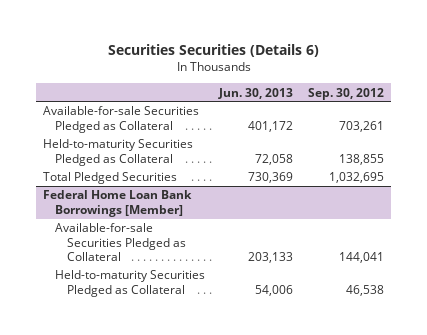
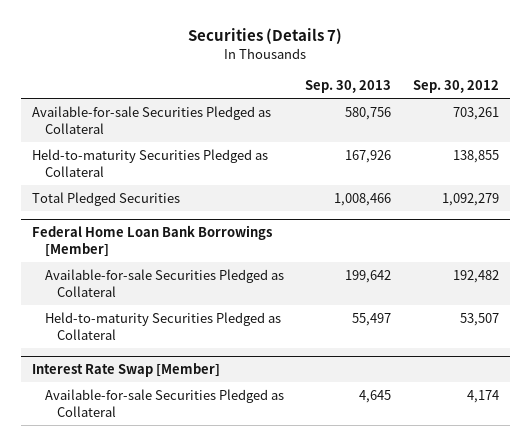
- Securities Securities (Details 6)
+ Securities (Details 7)
- | Jun. 30, 2013 | Sep. 30, 2012
+ | Sep. 30, 2013 | Sep. 30, 2012
- Total Pledged Securities | 730,369 | 1,032,695
+ Total Pledged Securities | 1,008,466 | 1,092,279
@ Federal Home Loan Bank Borrowings [Member]
- Available-for-sale Securities Pledged as Collateral | 203,133 | 144,041
- Held-to-maturity Securities Pledged as Collateral | 54,006 | 46,538
+ Available-for-sale Securities Pledged as Collateral | 199,642 | 192,482
+ Held-to-maturity Securities Pledged as Collateral | 55,497 | 53,507
+ Interest Rate Swap [Member]
+ Available-for-sale Securities Pledged as Collateral | 4,645 | 4,174

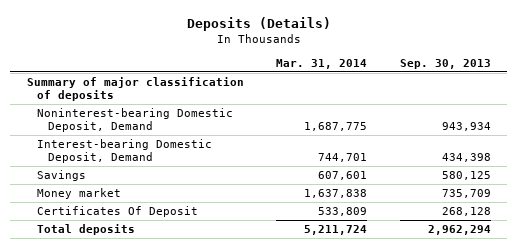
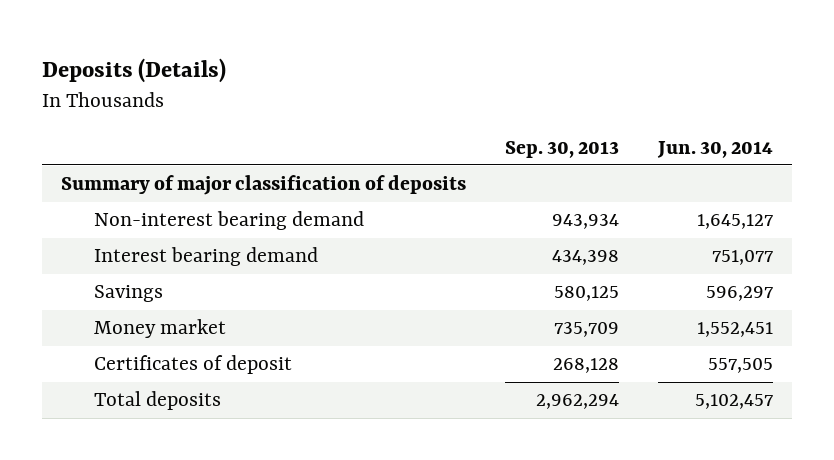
- | Mar. 31, 2014 | Sep. 30, 2013
+ | Sep. 30, 2013 | Jun. 30, 2014
- Noninterest-bearing Domestic Deposit, Demand | 1,687,775 | 943,934
- Interest-bearing Domestic Deposit, Demand | 744,701 | 434,398
+ Non-interest bearing demand | 943,934 | 1,645,127
+ Interest bearing demand | 434,398 | 751,077
- Certificates Of Deposit | 533,809 | 268,128
+ Certificates of deposit | 268,128 | 557,505

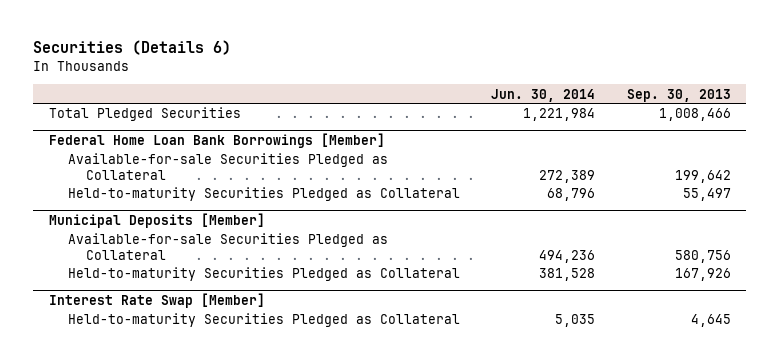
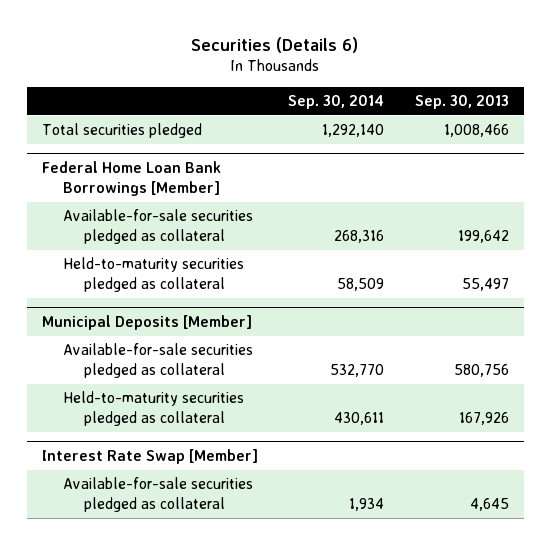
- | Jun. 30, 2014 | Sep. 30, 2013
+ | Sep. 30, 2014 | Sep. 30, 2013
- Total Pledged Securities | 1,221,984 | 1,008,466
+ Total securities pledged | 1,292,140 | 1,008,466
@ Federal Home Loan Bank Borrowings [Member]
- Available-for-sale Securities Pledged as Collateral | 272,389 | 199,642
- Held-to-maturity Securities Pledged as Collateral | 68,796 | 55,497
+ Available-for-sale securities pledged as collateral | 268,316 | 199,642
+ Held-to-maturity securities pledged as collateral | 58,509 | 55,497
@ Municipal Deposits [Member]
- Available-for-sale Securities Pledged as Collateral | 494,236 | 580,756
- Held-to-maturity Securities Pledged as Collateral | 381,528 | 167,926
+ Available-for-sale securities pledged as collateral | 532,770 | 580,756
+ Held-to-maturity securities pledged as collateral | 430,611 | 167,926
@ Interest Rate Swap [Member]
- Held-to-maturity Securities Pledged as Collateral | 5,035 | 4,645
+ Available-for-sale securities pledged as collateral | 1,934 | 4,645

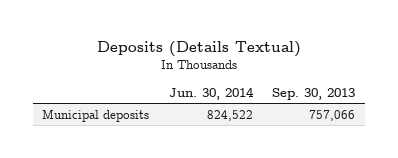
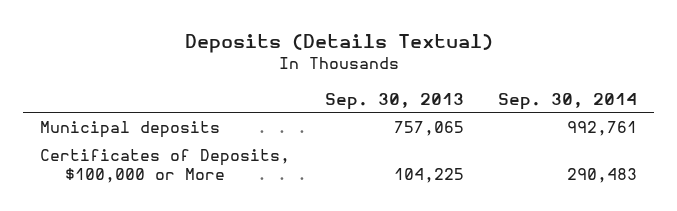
- | Jun. 30, 2014 | Sep. 30, 2013
+ | Sep. 30, 2013 | Sep. 30, 2014
- Municipal deposits | 824,522 | 757,066
+ Municipal deposits | 757,065 | 992,761
+ Certificates of Deposits, $100,000 or More | 104,225 | 290,483

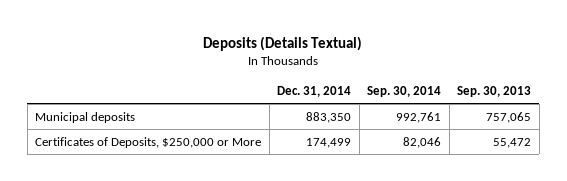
- | Sep. 30, 2013 | Sep. 30, 2014
+ | Dec. 31, 2014 | Sep. 30, 2014 | Sep. 30, 2013
- Certificates of Deposits, $100,000 or More | 104,225 | 290,483
+ Certificates of Deposits, $250,000 or More | 174,499 | 82,046 | 55,472

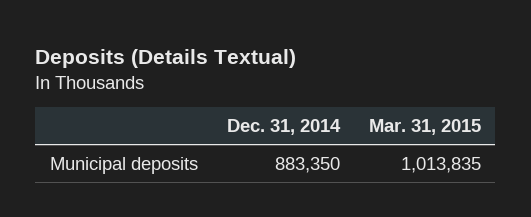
- | Dec. 31, 2014 | Sep. 30, 2014 | Sep. 30, 2013
+ | Dec. 31, 2014 | Mar. 31, 2015
- Certificates of Deposits, $250,000 or More | 174,499 | 82,046 | 55,472

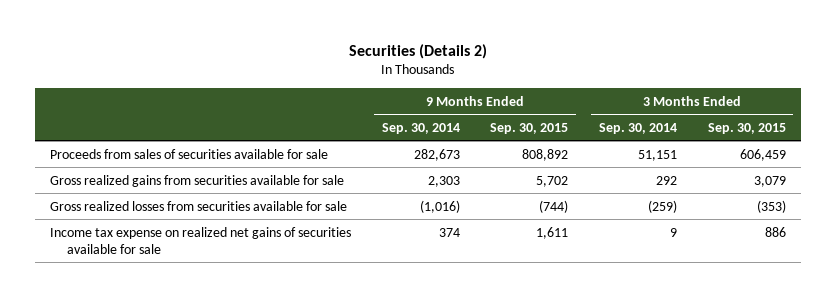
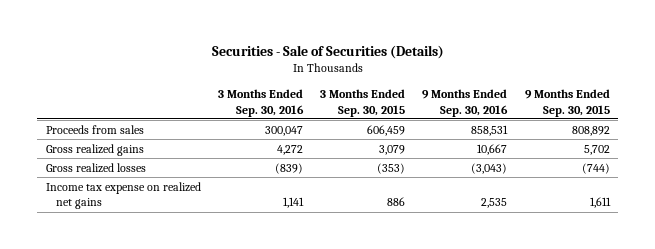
- Securities (Details 2)
+ Securities - Sale of Securities (Details)
- | 9 Months Ended Sep. 30, 2014 | 9 Months Ended Sep. 30, 2015 | 3 Months Ended Sep. 30, 2014 | 3 Months Ended Sep. 30, 2015
+ | 3 Months Ended Sep. 30, 2016 | 3 Months Ended Sep. 30, 2015 | 9 Months Ended Sep. 30, 2016 | 9 Months Ended Sep. 30, 2015
- Proceeds from sales of securities available for sale | 282,673 | 808,892 | 51,151 | 606,459
- Gross realized gains from securities available for sale | 2,303 | 5,702 | 292 | 3,079
- Gross realized losses from securities available for sale | (1,016) | (744) | (259) | (353)
- Income tax expense on realized net gains of securities available for sale | 374 | 1,611 | 9 | 886
+ Proceeds from sales | 300,047 | 606,459 | 858,531 | 808,892
+ Gross realized gains | 4,272 | 3,079 | 10,667 | 5,702
+ Gross realized losses | (839) | (353) | (3,043) | (744)
+ Income tax expense on realized net gains | 1,141 | 886 | 2,535 | 1,611

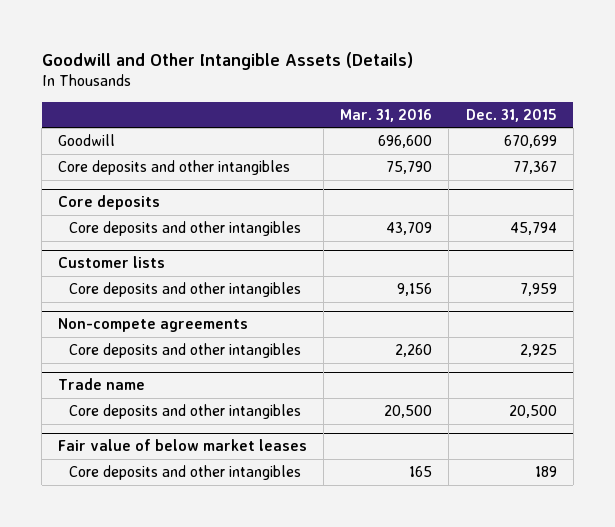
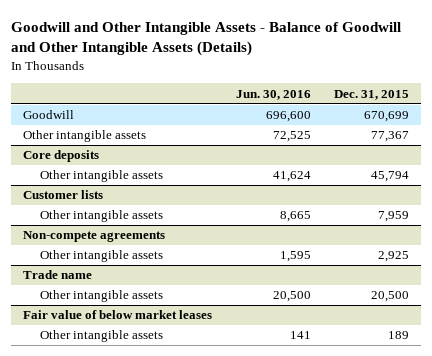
- Goodwill and Other Intangible Assets (Details)
+ Goodwill and Other Intangible Assets - Balance of Goodwill and Other Intangible Assets (Details)
- | Mar. 31, 2016 | Dec. 31, 2015
+ | Jun. 30, 2016 | Dec. 31, 2015
- Core deposits and other intangibles | 75,790 | 77,367
+ Other intangible assets | 72,525 | 77,367
@ Core deposits
- Core deposits and other intangibles | 43,709 | 45,794
+ Other intangible assets | 41,624 | 45,794
@ Customer lists
- Core deposits and other intangibles | 9,156 | 7,959
+ Other intangible assets | 8,665 | 7,959
@ Non-compete agreements
- Core deposits and other intangibles | 2,260 | 2,925
+ Other intangible assets | 1,595 | 2,925
@ Trade name
- Core deposits and other intangibles | 20,500 | 20,500
+ Other intangible assets | 20,500 | 20,500
@ Fair value of below market leases
- Core deposits and other intangibles | 165 | 189
+ Other intangible assets | 141 | 189

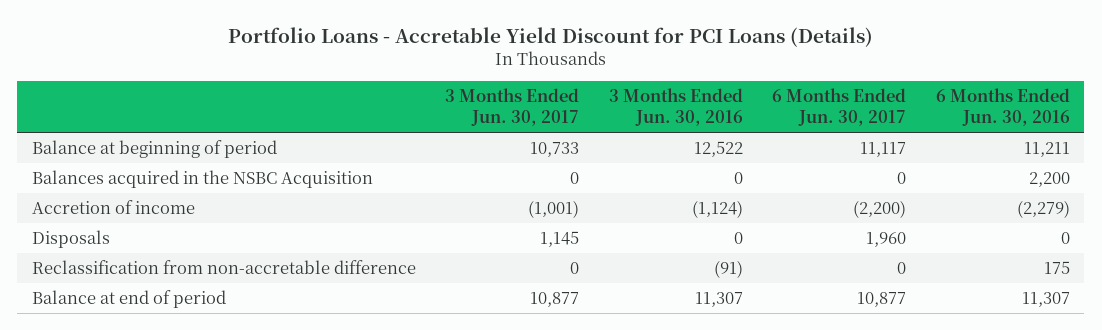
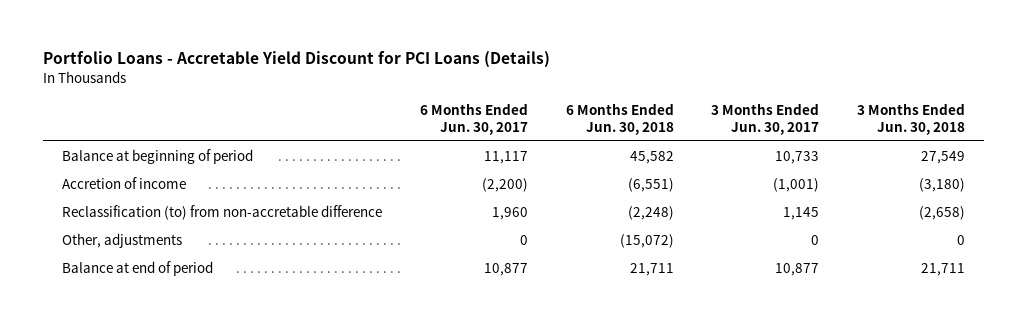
- | 3 Months Ended Jun. 30, 2017 | 3 Months Ended Jun. 30, 2016 | 6 Months Ended Jun. 30, 2017 | 6 Months Ended Jun. 30, 2016
+ | 6 Months Ended Jun. 30, 2017 | 6 Months Ended Jun. 30, 2018 | 3 Months Ended Jun. 30, 2017 | 3 Months Ended Jun. 30, 2018
- Balances acquired in the NSBC Acquisition | 0 | 0 | 0 | 2,200
- Disposals | 1,145 | 0 | 1,960 | 0
- Reclassification from non-accretable difference | 0 | (91) | 0 | 175
+ Reclassification (to) from non-accretable difference | 1,960 | (2,248) | 1,145 | (2,658)
+ Other, adjustments | 0 | (15,072) | 0 | 0

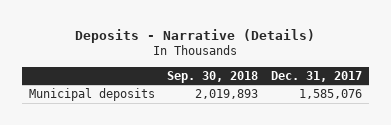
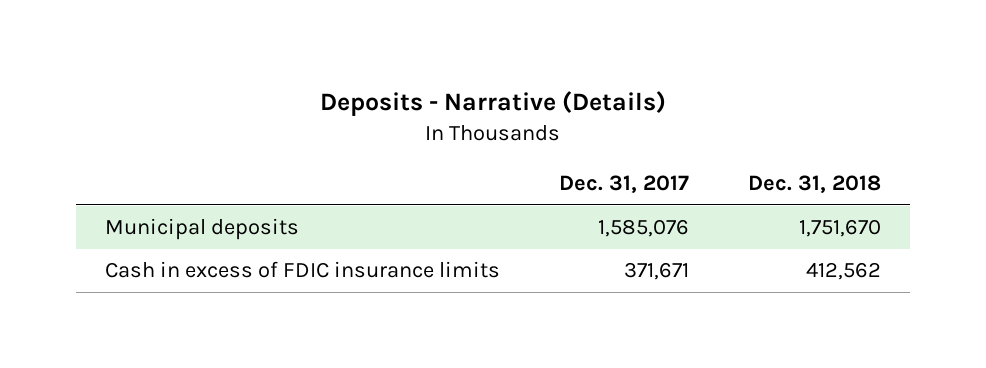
- | Sep. 30, 2018 | Dec. 31, 2017
+ | Dec. 31, 2017 | Dec. 31, 2018
+ Cash in excess of FDIC insurance limits | 371,671 | 412,562

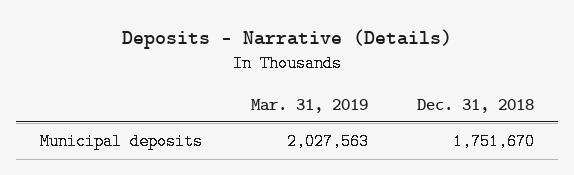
- | Dec. 31, 2017 | Dec. 31, 2018
+ | Mar. 31, 2019 | Dec. 31, 2018
- Cash in excess of FDIC insurance limits | 371,671 | 412,562

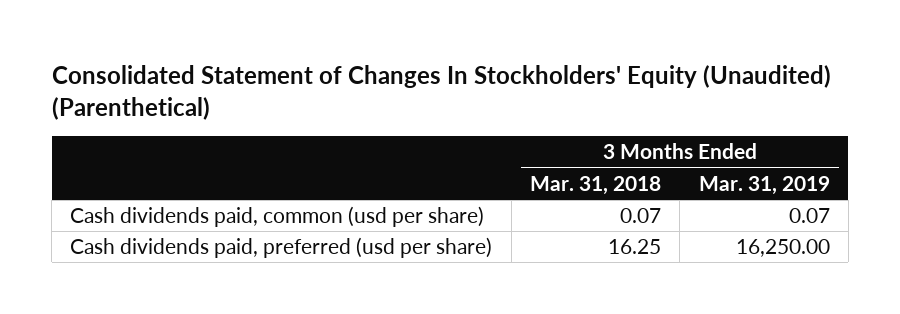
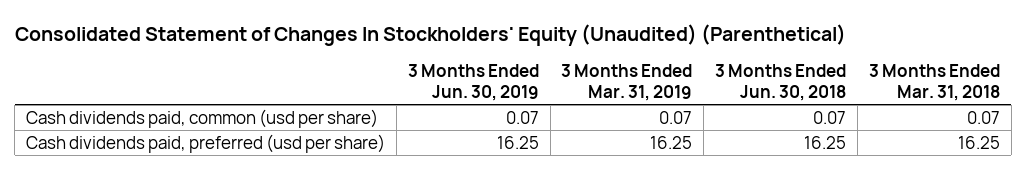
- | 3 Months Ended Mar. 31, 2018 | 3 Months Ended Mar. 31, 2019
+ | 3 Months Ended Jun. 30, 2019 | 3 Months Ended Mar. 31, 2019 | 3 Months Ended Jun. 30, 2018 | 3 Months Ended Mar. 31, 2018
- Cash dividends paid, preferred (usd per share) | 16.25 | 16,250.00
+ Cash dividends paid, preferred (usd per share) | 16.25 | 16.25 | 16.25 | 16.25

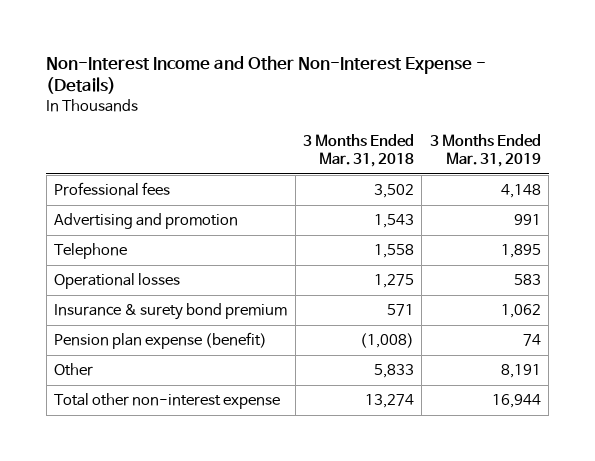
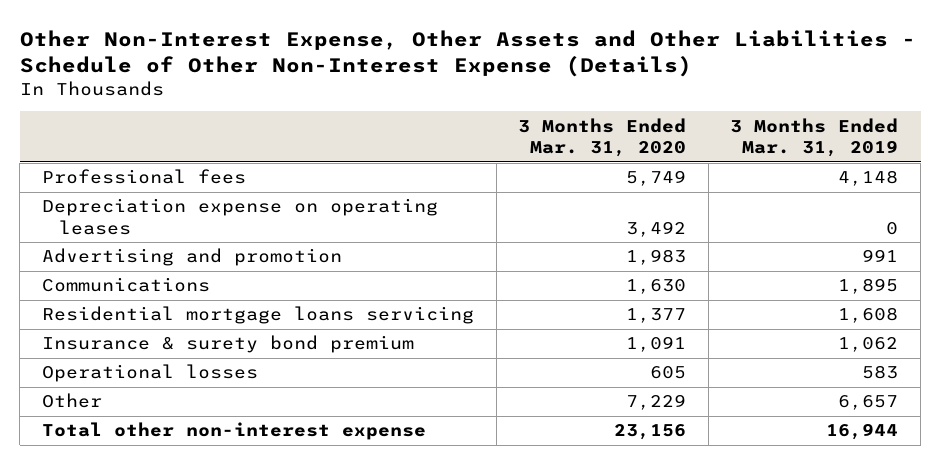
- Non-Interest Income and Other Non-Interest Expense - (Details)
+ Other Non-Interest Expense, Other Assets and Other Liabilities - Schedule of Other Non-Interest Expense (Details)
- | 3 Months Ended Mar. 31, 2018 | 3 Months Ended Mar. 31, 2019
+ | 3 Months Ended Mar. 31, 2020 | 3 Months Ended Mar. 31, 2019
+ Depreciation expense on operating leases | 3,492 | 0
- Telephone | 1,558 | 1,895
+ Communications | 1,630 | 1,895
+ Residential mortgage loans servicing | 1,377 | 1,608
- Pension plan expense (benefit) | (1,008) | 74
- Other | 5,833 | 8,191
moved down: Operational losses | 605 | 583
+ Other | 7,229 | 6,657

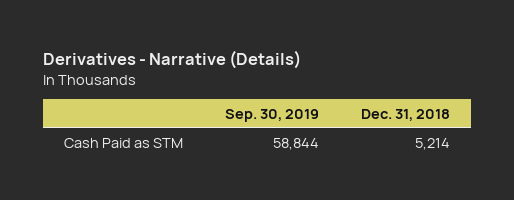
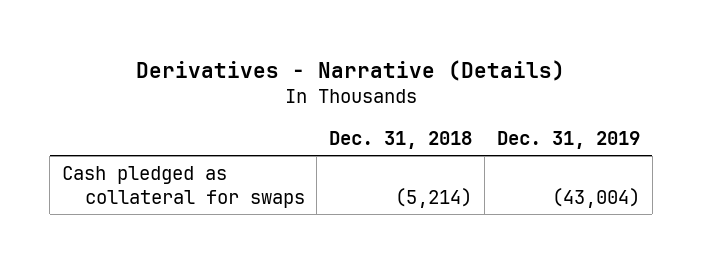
- | Sep. 30, 2019 | Dec. 31, 2018
+ | Dec. 31, 2018 | Dec. 31, 2019
- Cash Paid as STM | 58,844 | 5,214
+ Cash pledged as collateral for swaps | (5,214) | (43,004)

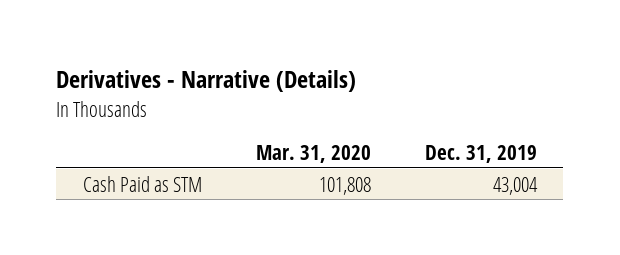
- | Dec. 31, 2018 | Dec. 31, 2019
+ | Mar. 31, 2020 | Dec. 31, 2019
- Cash pledged as collateral for swaps | (5,214) | (43,004)
+ Cash Paid as STM | 101,808 | 43,004

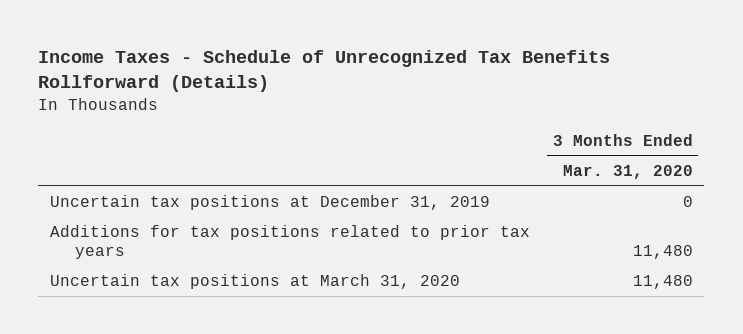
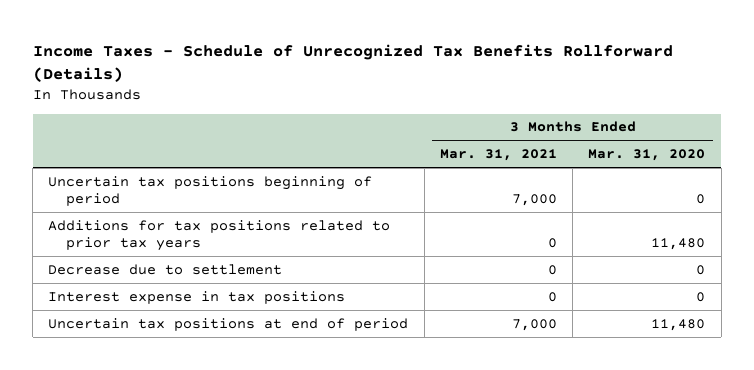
- | 3 Months Ended Mar. 31, 2020
+ | 3 Months Ended Mar. 31, 2021 | 3 Months Ended Mar. 31, 2020
- Uncertain tax positions at December 31, 2019 | 0
+ Uncertain tax positions beginning of period | 7,000 | 0
- Uncertain tax positions at March 31, 2020 | 11,480
+ Decrease due to settlement | 0 | 0
+ Interest expense in tax positions | 0 | 0
+ Uncertain tax positions at end of period | 7,000 | 11,480

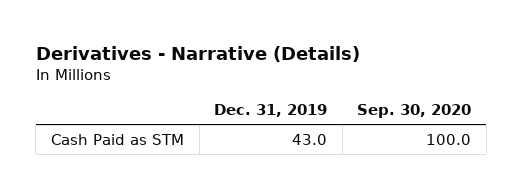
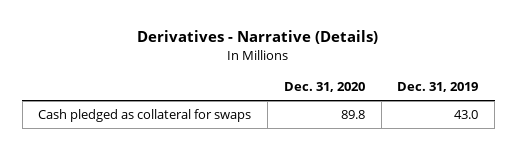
- | Dec. 31, 2019 | Sep. 30, 2020
+ | Dec. 31, 2020 | Dec. 31, 2019
- Cash Paid as STM | 43.0 | 100.0
+ Cash pledged as collateral for swaps | 89.8 | 43.0

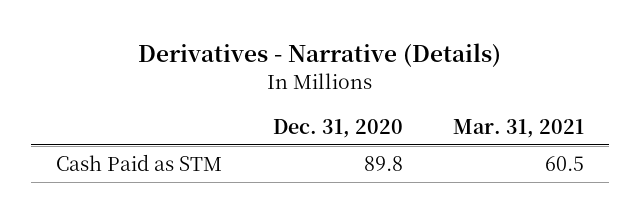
- | Dec. 31, 2020 | Dec. 31, 2019
+ | Dec. 31, 2020 | Mar. 31, 2021
- Cash pledged as collateral for swaps | 89.8 | 43.0
+ Cash Paid as STM | 89.8 | 60.5

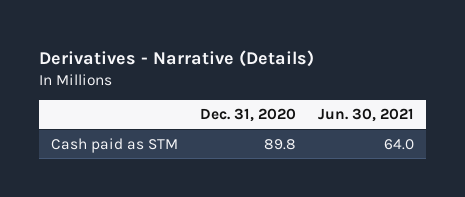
- | Dec. 31, 2020 | Mar. 31, 2021
+ | Dec. 31, 2020 | Jun. 30, 2021
- Cash Paid as STM | 89.8 | 60.5
+ Cash paid as STM | 89.8 | 64.0

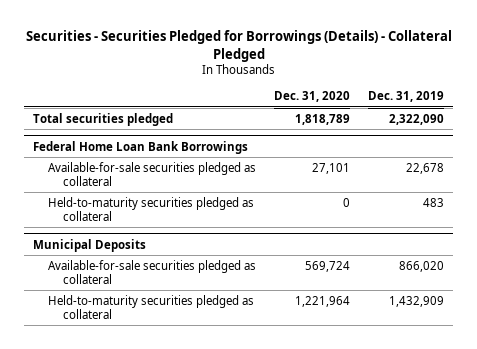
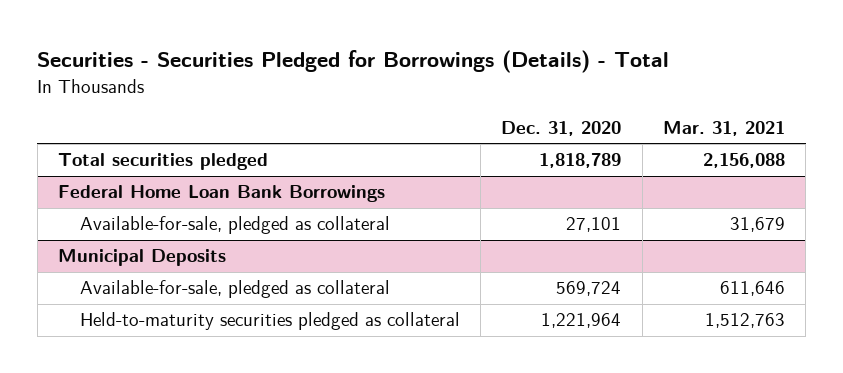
- Securities - Securities Pledged for Borrowings (Details) - Collateral Pledged
+ Securities - Securities Pledged for Borrowings (Details) - Total
- | Dec. 31, 2020 | Dec. 31, 2019
+ | Dec. 31, 2020 | Mar. 31, 2021
@ Federal Home Loan Bank Borrowings
- Available-for-sale securities pledged as collateral | 27,101 | 22,678
- Held-to-maturity securities pledged as collateral | 0 | 483
+ Available-for-sale, pledged as collateral | 27,101 | 31,679
@ Municipal Deposits
- Available-for-sale securities pledged as collateral | 569,724 | 866,020
+ Available-for-sale, pledged as collateral | 569,724 | 611,646

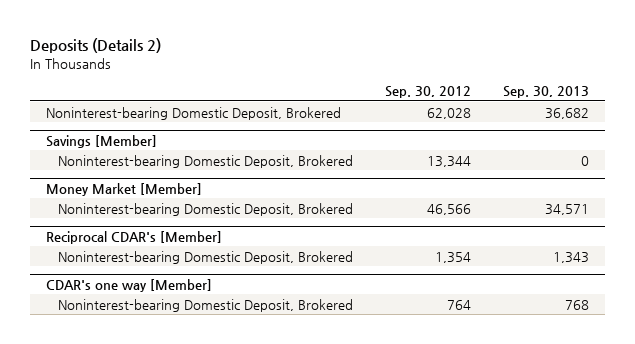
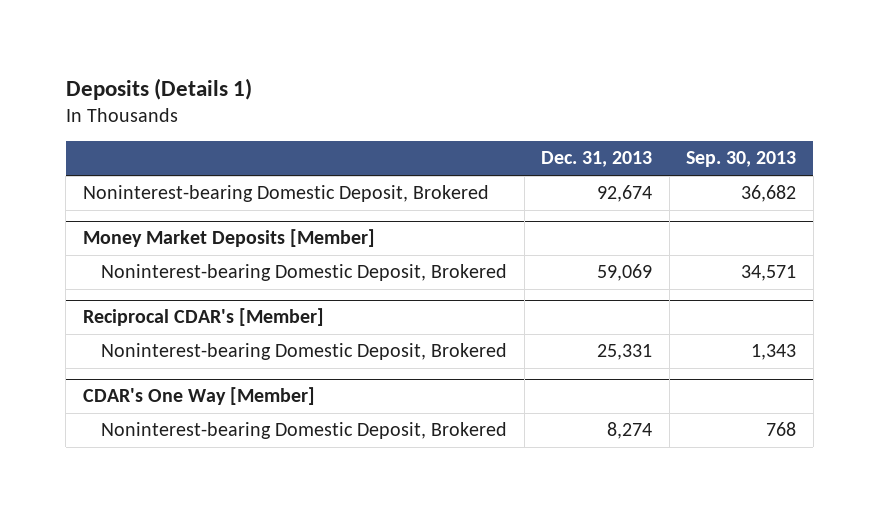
- Deposits (Details 2)
+ Deposits (Details 1)
- | Sep. 30, 2012 | Sep. 30, 2013
+ | Dec. 31, 2013 | Sep. 30, 2013
- Savings [Member]
- Noninterest-bearing Domestic Deposit, Brokered | 13,344 | 0
- Money Market [Member]
+ Money Market Deposits [Member]
- CDAR's one way [Member]
+ CDAR's One Way [Member]

